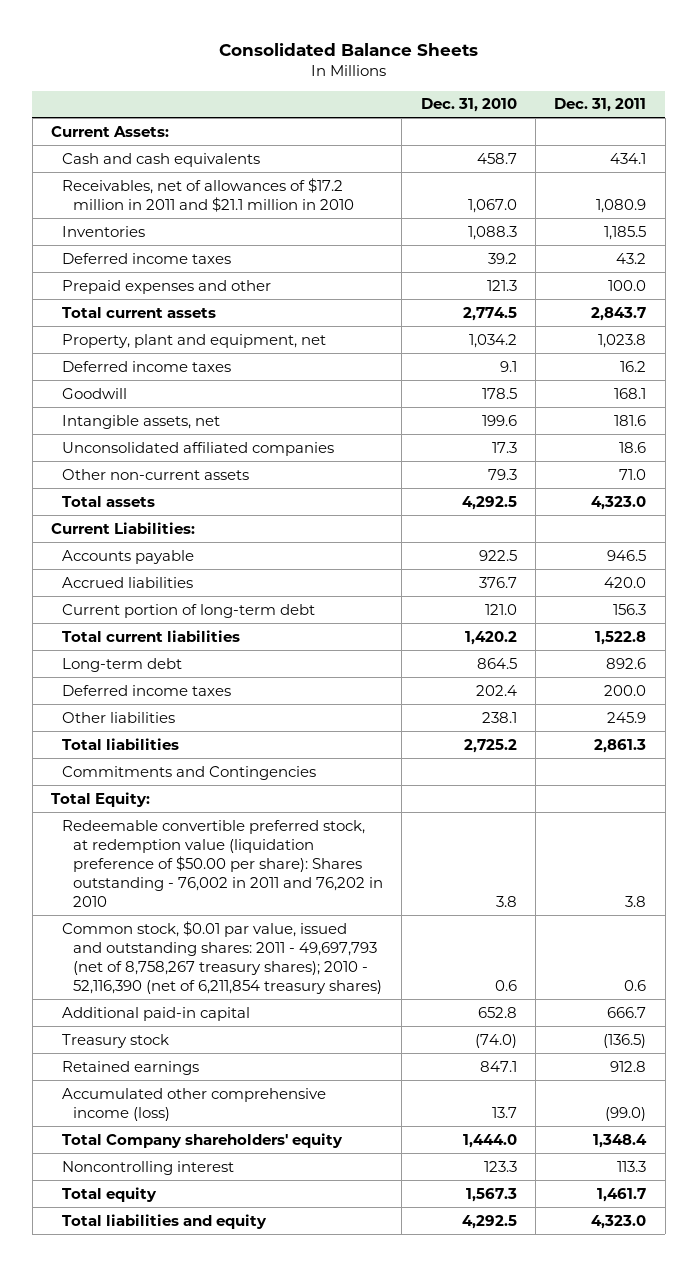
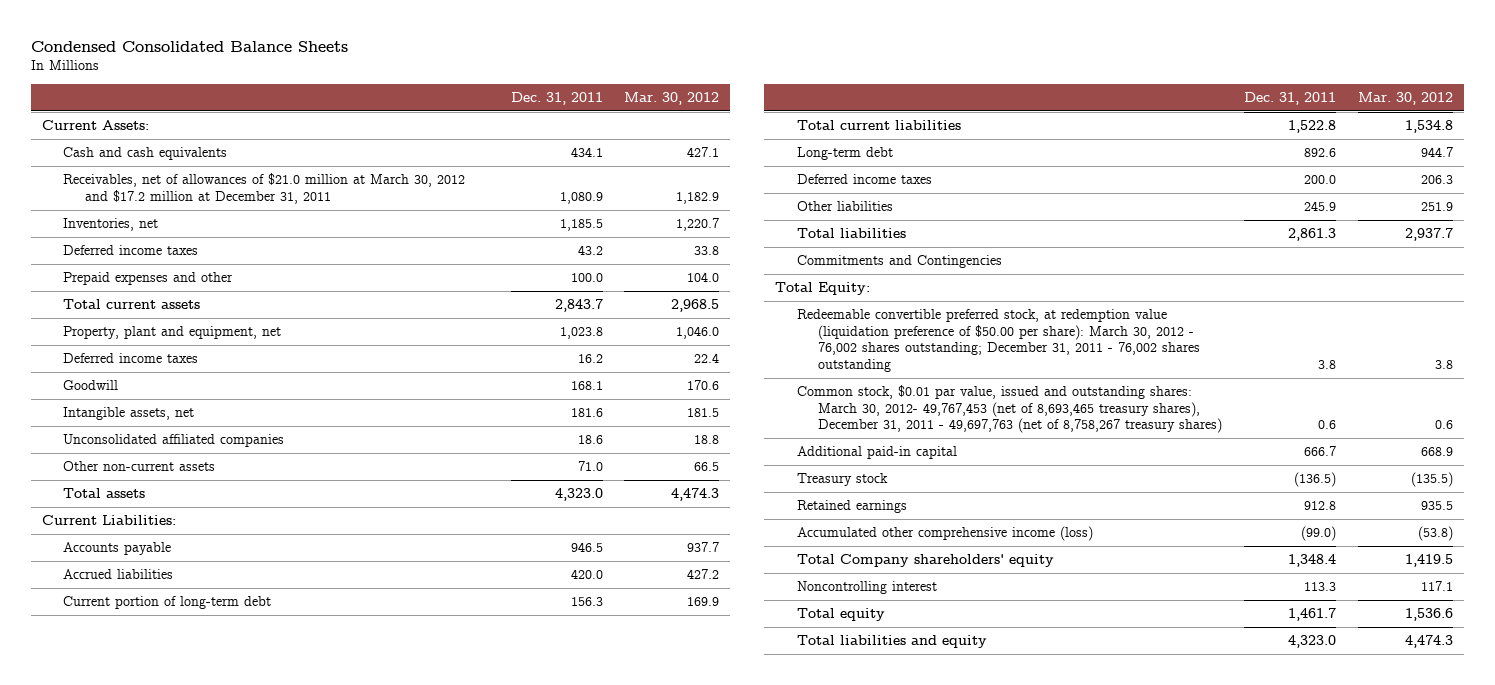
- Consolidated Balance Sheets
+ Condensed Consolidated Balance Sheets
- | Dec. 31, 2010 | Dec. 31, 2011
+ | Dec. 31, 2011 | Mar. 30, 2012
- Receivables, net of allowances of $17.2 million in 2011 and $21.1 million in 2010 | 1,067.0 | 1,080.9
- Inventories | 1,088.3 | 1,185.5
+ Receivables, net of allowances of $21.0 million at March 30, 2012 and $17.2 million at December 31, 2011 | 1,080.9 | 1,182.9
+ Inventories, net | 1,185.5 | 1,220.7
- Redeemable convertible preferred stock, at redemption value (liquidation preference of $50.00 per share): Shares outstanding - 76,002 in 2011 and 76,202 in 2010 | 3.8 | 3.8
- Common stock, $0.01 par value, issued and outstanding shares: 2011 - 49,697,793 (net of 8,758,267 treasury shares); 2010 - 52,116,390 (net of 6,211,854 treasury shares) | 0.6 | 0.6
+ Redeemable convertible preferred stock, at redemption value (liquidation preference of $50.00 per share): March 30, 2012 - 76,002 shares outstanding; December 31, 2011 - 76,002 shares outstanding | 3.8 | 3.8
+ Common stock, $0.01 par value, issued and outstanding shares: March 30, 2012- 49,767,453 (net of 8,693,465 treasury shares), December 31, 2011 - 49,697,763 (net of 8,758,267 treasury shares) | 0.6 | 0.6

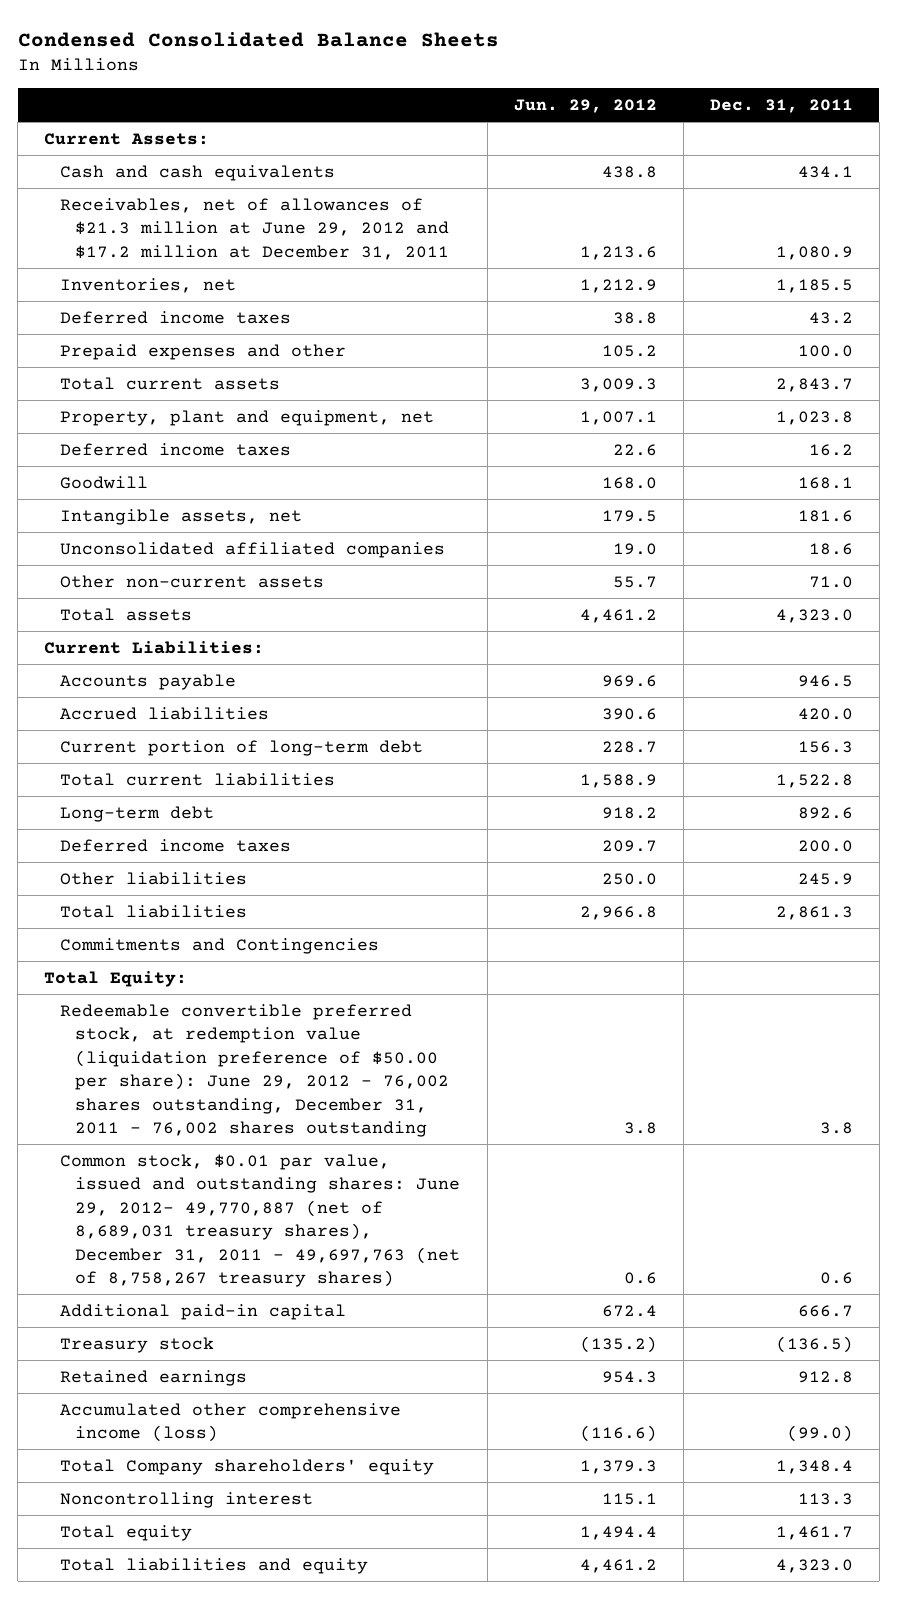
- | Dec. 31, 2011 | Mar. 30, 2012
+ | Jun. 29, 2012 | Dec. 31, 2011
- Receivables, net of allowances of $21.0 million at March 30, 2012 and $17.2 million at December 31, 2011 | 1,080.9 | 1,182.9
+ Receivables, net of allowances of $21.3 million at June 29, 2012 and $17.2 million at December 31, 2011 | 1,213.6 | 1,080.9
- Redeemable convertible preferred stock, at redemption value (liquidation preference of $50.00 per share): March 30, 2012 - 76,002 shares outstanding; December 31, 2011 - 76,002 shares outstanding | 3.8 | 3.8
- Common stock, $0.01 par value, issued and outstanding shares: March 30, 2012- 49,767,453 (net of 8,693,465 treasury shares), December 31, 2011 - 49,697,763 (net of 8,758,267 treasury shares) | 0.6 | 0.6
+ Redeemable convertible preferred stock, at redemption value (liquidation preference of $50.00 per share): June 29, 2012 - 76,002 shares outstanding, December 31, 2011 - 76,002 shares outstanding | 3.8 | 3.8
+ Common stock, $0.01 par value, issued and outstanding shares: June 29, 2012- 49,770,887 (net of 8,689,031 treasury shares), December 31, 2011 - 49,697,763 (net of 8,758,267 treasury shares) | 0.6 | 0.6

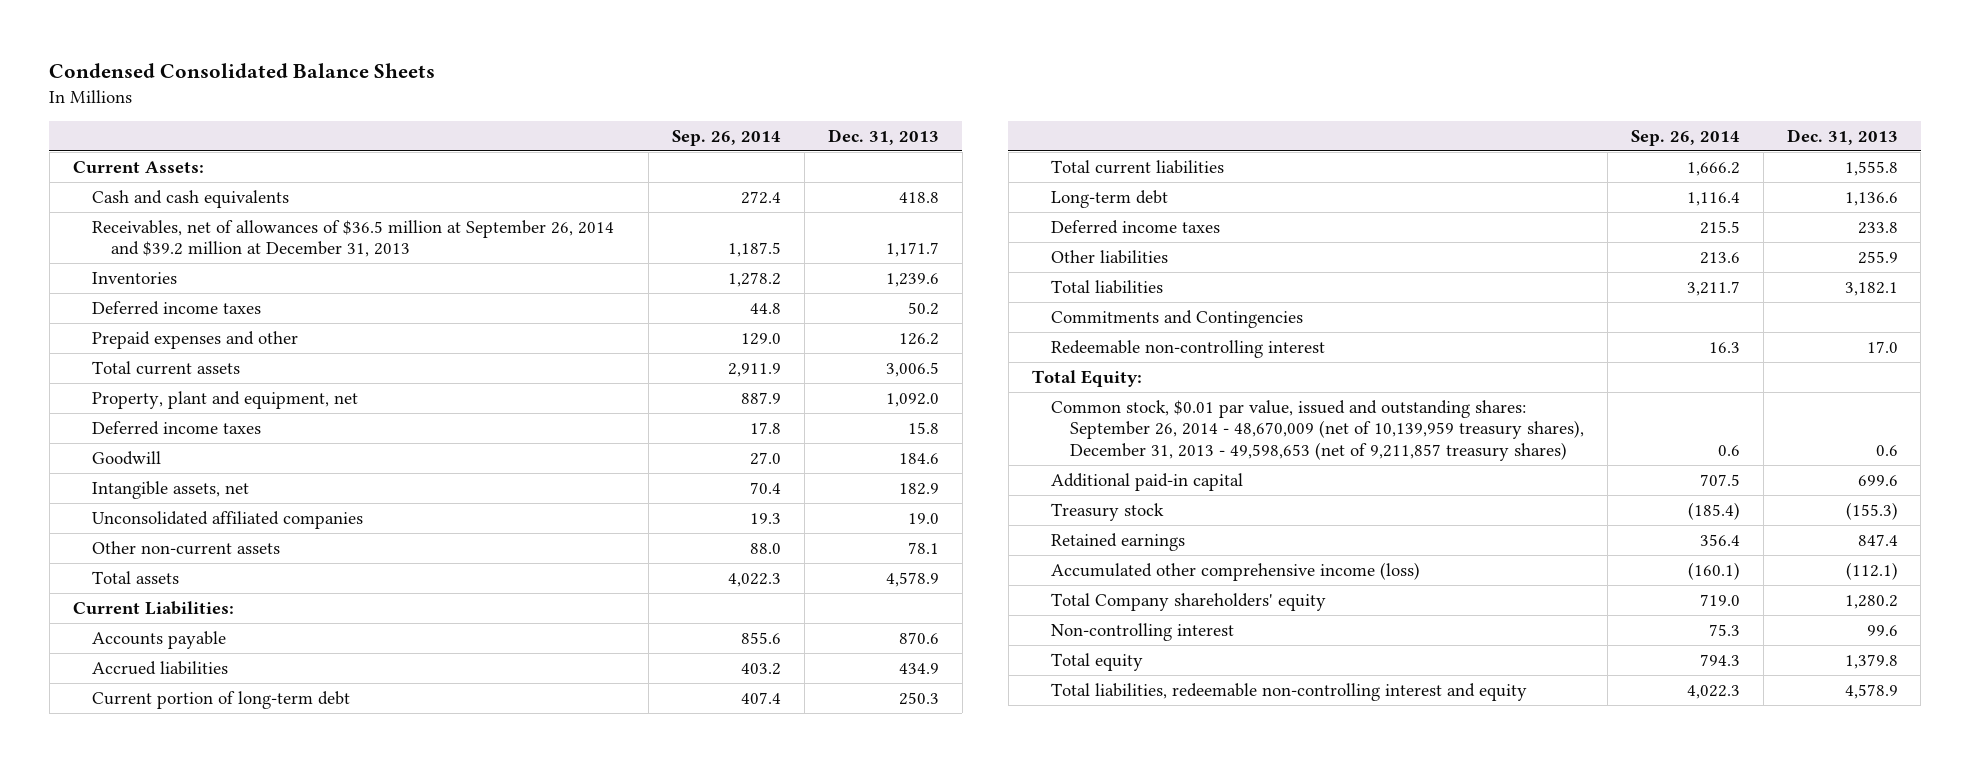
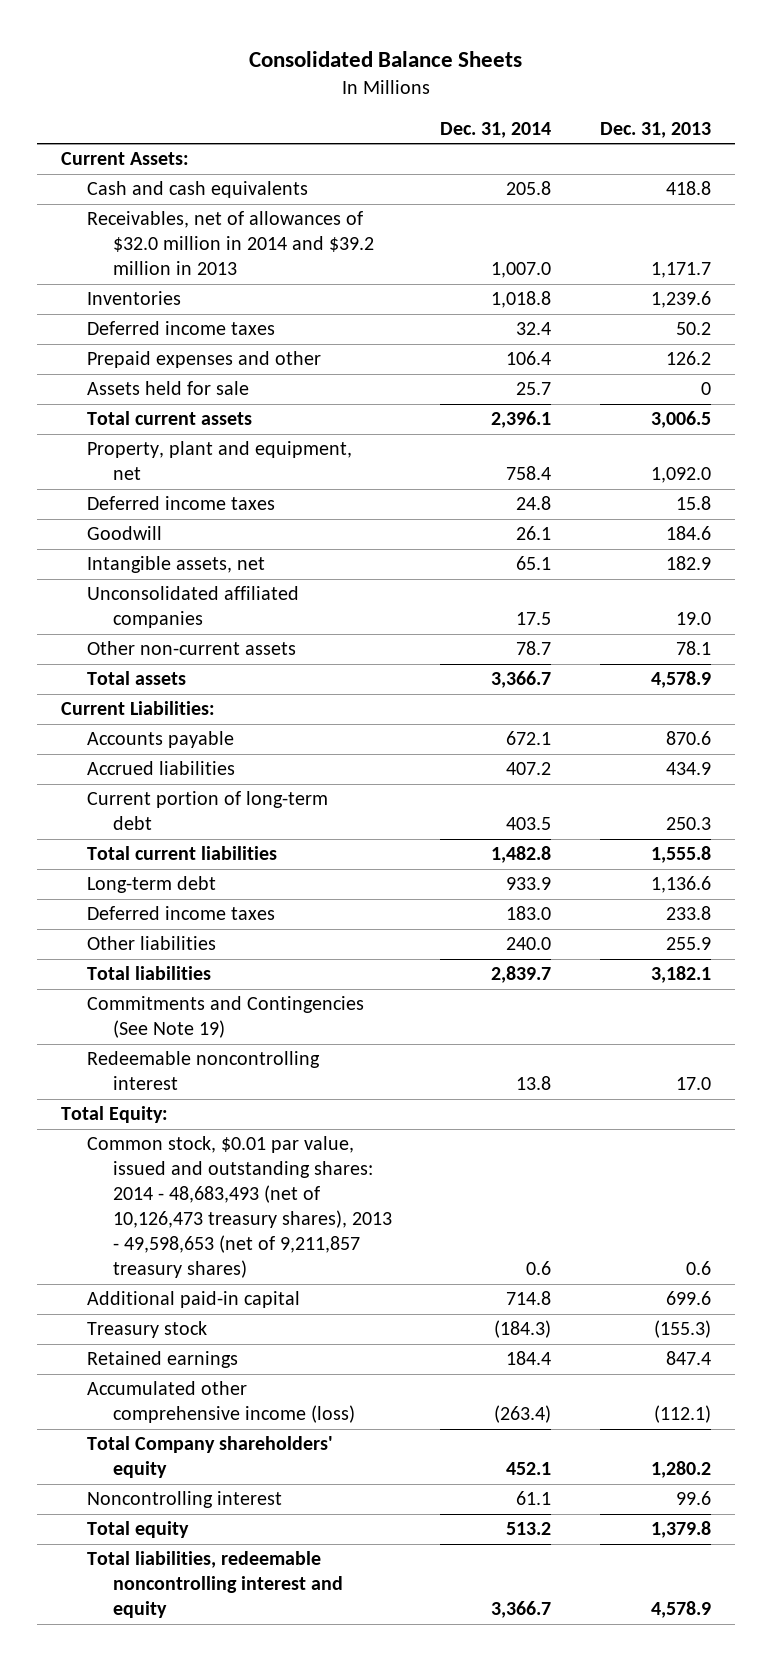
- Condensed Consolidated Balance Sheets
+ Consolidated Balance Sheets
- | Sep. 26, 2014 | Dec. 31, 2013
+ | Dec. 31, 2014 | Dec. 31, 2013
- Receivables, net of allowances of $36.5 million at September 26, 2014 and $39.2 million at December 31, 2013 | 1,187.5 | 1,171.7
+ Receivables, net of allowances of $32.0 million in 2014 and $39.2 million in 2013 | 1,007.0 | 1,171.7
+ Assets held for sale | 25.7 | 0
- Commitments and Contingencies
- Redeemable non-controlling interest | 16.3 | 17.0
+ Commitments and Contingencies (See Note 19)
+ Redeemable noncontrolling interest | 13.8 | 17.0
- Common stock, $0.01 par value, issued and outstanding shares: September 26, 2014 - 48,670,009 (net of 10,139,959 treasury shares), December 31, 2013 - 49,598,653 (net of 9,211,857 treasury shares) | 0.6 | 0.6
+ Common stock, $0.01 par value, issued and outstanding shares: 2014 - 48,683,493 (net of 10,126,473 treasury shares), 2013 - 49,598,653 (net of 9,211,857 treasury shares) | 0.6 | 0.6
- Non-controlling interest | 75.3 | 99.6
+ Noncontrolling interest | 61.1 | 99.6
- Total liabilities, redeemable non-controlling interest and equity | 4,022.3 | 4,578.9
+ Total liabilities, redeemable noncontrolling interest and equity | 3,366.7 | 4,578.9

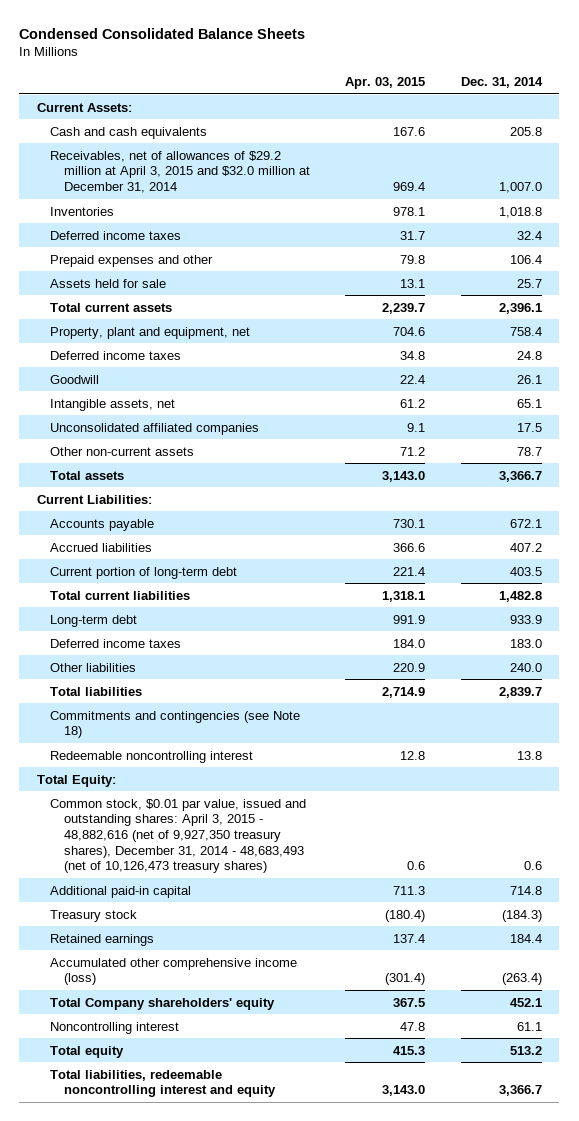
- Consolidated Balance Sheets
+ Condensed Consolidated Balance Sheets
- | Dec. 31, 2014 | Dec. 31, 2013
+ | Apr. 03, 2015 | Dec. 31, 2014
- Receivables, net of allowances of $32.0 million in 2014 and $39.2 million in 2013 | 1,007.0 | 1,171.7
+ Receivables, net of allowances of $29.2 million at April 3, 2015 and $32.0 million at December 31, 2014 | 969.4 | 1,007.0
- Commitments and Contingencies (See Note 19)
+ Commitments and contingencies (see Note 18)
- Common stock, $0.01 par value, issued and outstanding shares: 2014 - 48,683,493 (net of 10,126,473 treasury shares), 2013 - 49,598,653 (net of 9,211,857 treasury shares) | 0.6 | 0.6
+ Common stock, $0.01 par value, issued and outstanding shares: April 3, 2015 - 48,882,616 (net of 9,927,350 treasury shares), December 31, 2014 - 48,683,493 (net of 10,126,473 treasury shares) | 0.6 | 0.6

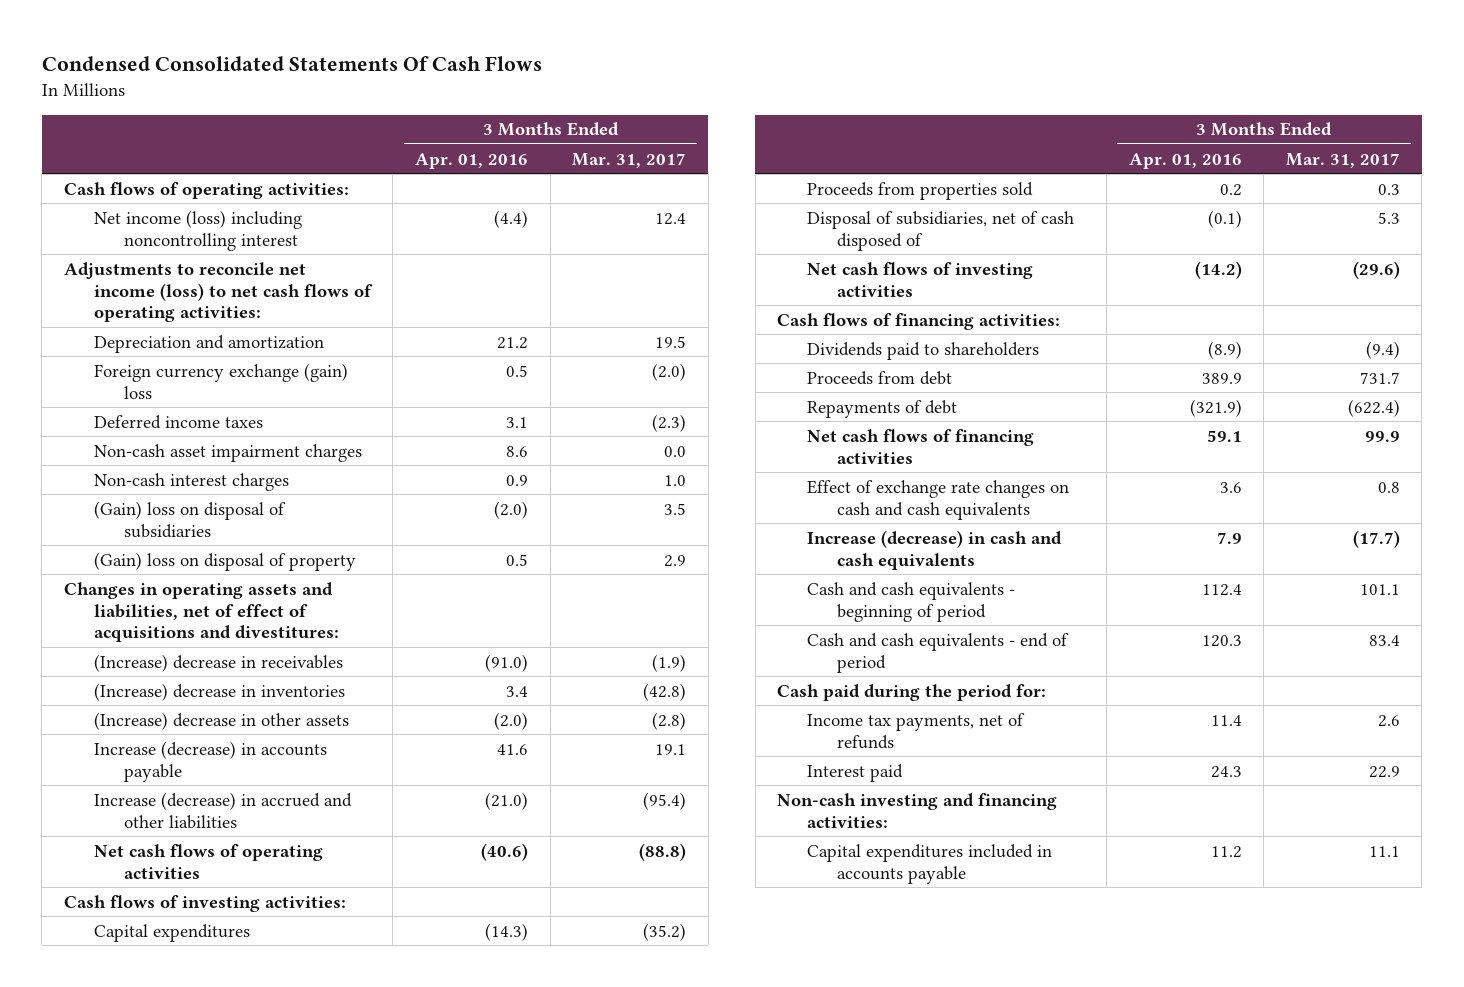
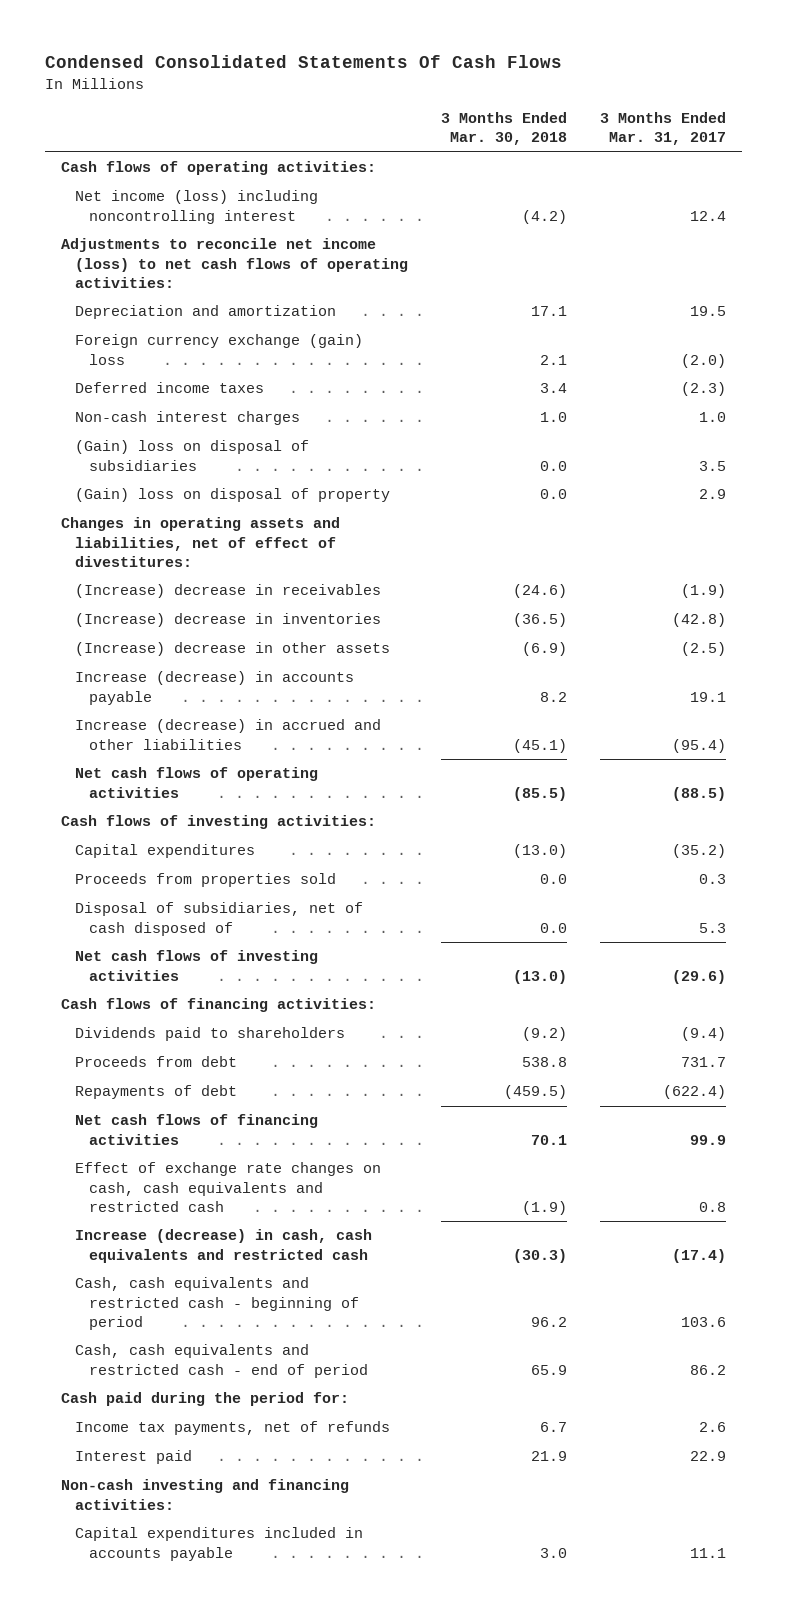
- | 3 Months Ended Apr. 01, 2016 | 3 Months Ended Mar. 31, 2017
+ | 3 Months Ended Mar. 30, 2018 | 3 Months Ended Mar. 31, 2017
- Non-cash asset impairment charges | 8.6 | 0.0
- Changes in operating assets and liabilities, net of effect of acquisitions and divestitures:
+ Changes in operating assets and liabilities, net of effect of divestitures:
- (Increase) decrease in other assets | (2.0) | (2.8)
+ (Increase) decrease in other assets | (6.9) | (2.5)
- Net cash flows of operating activities | (40.6) | (88.8)
+ Net cash flows of operating activities | (85.5) | (88.5)
- Effect of exchange rate changes on cash and cash equivalents | 3.6 | 0.8
- Increase (decrease) in cash and cash equivalents | 7.9 | (17.7)
- Cash and cash equivalents - beginning of period | 112.4 | 101.1
- Cash and cash equivalents - end of period | 120.3 | 83.4
+ Effect of exchange rate changes on cash, cash equivalents and restricted cash | (1.9) | 0.8
+ Increase (decrease) in cash, cash equivalents and restricted cash | (30.3) | (17.4)
+ Cash, cash equivalents and restricted cash - beginning of period | 96.2 | 103.6
+ Cash, cash equivalents and restricted cash - end of period | 65.9 | 86.2

